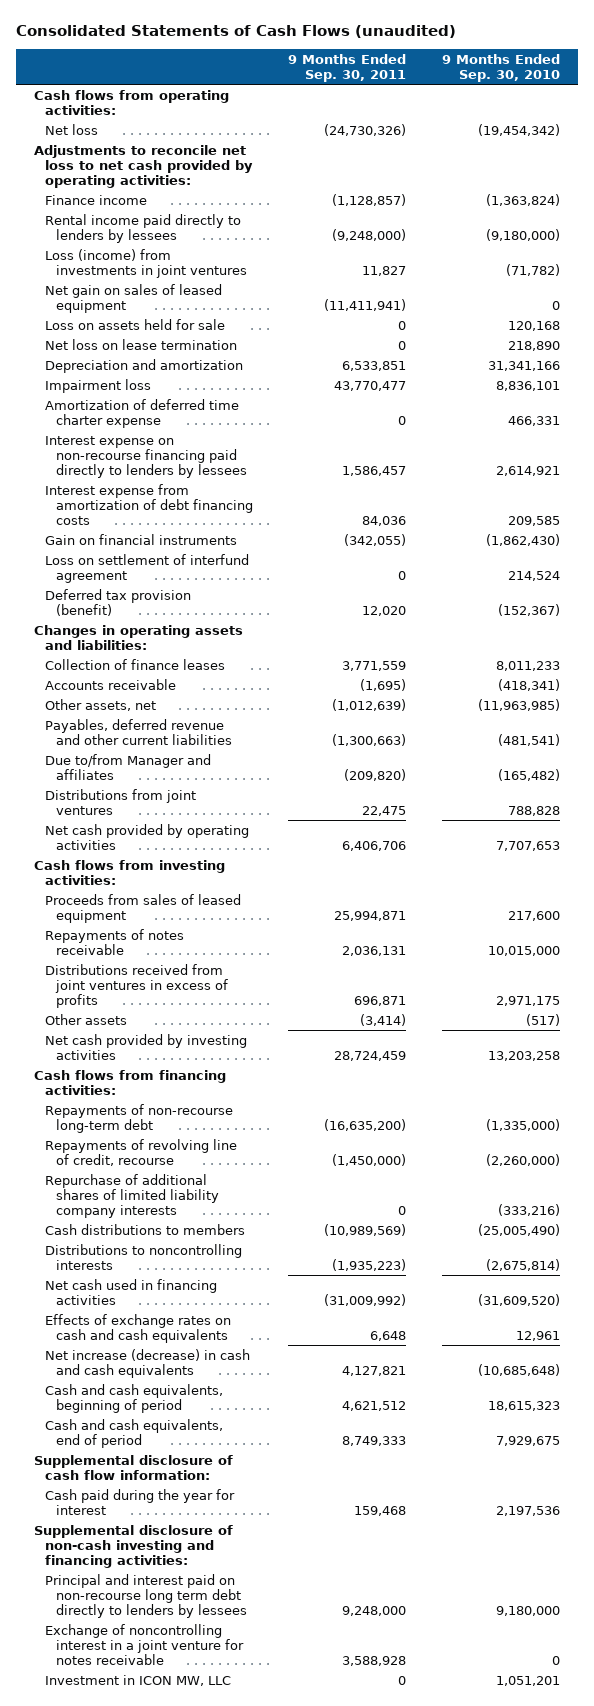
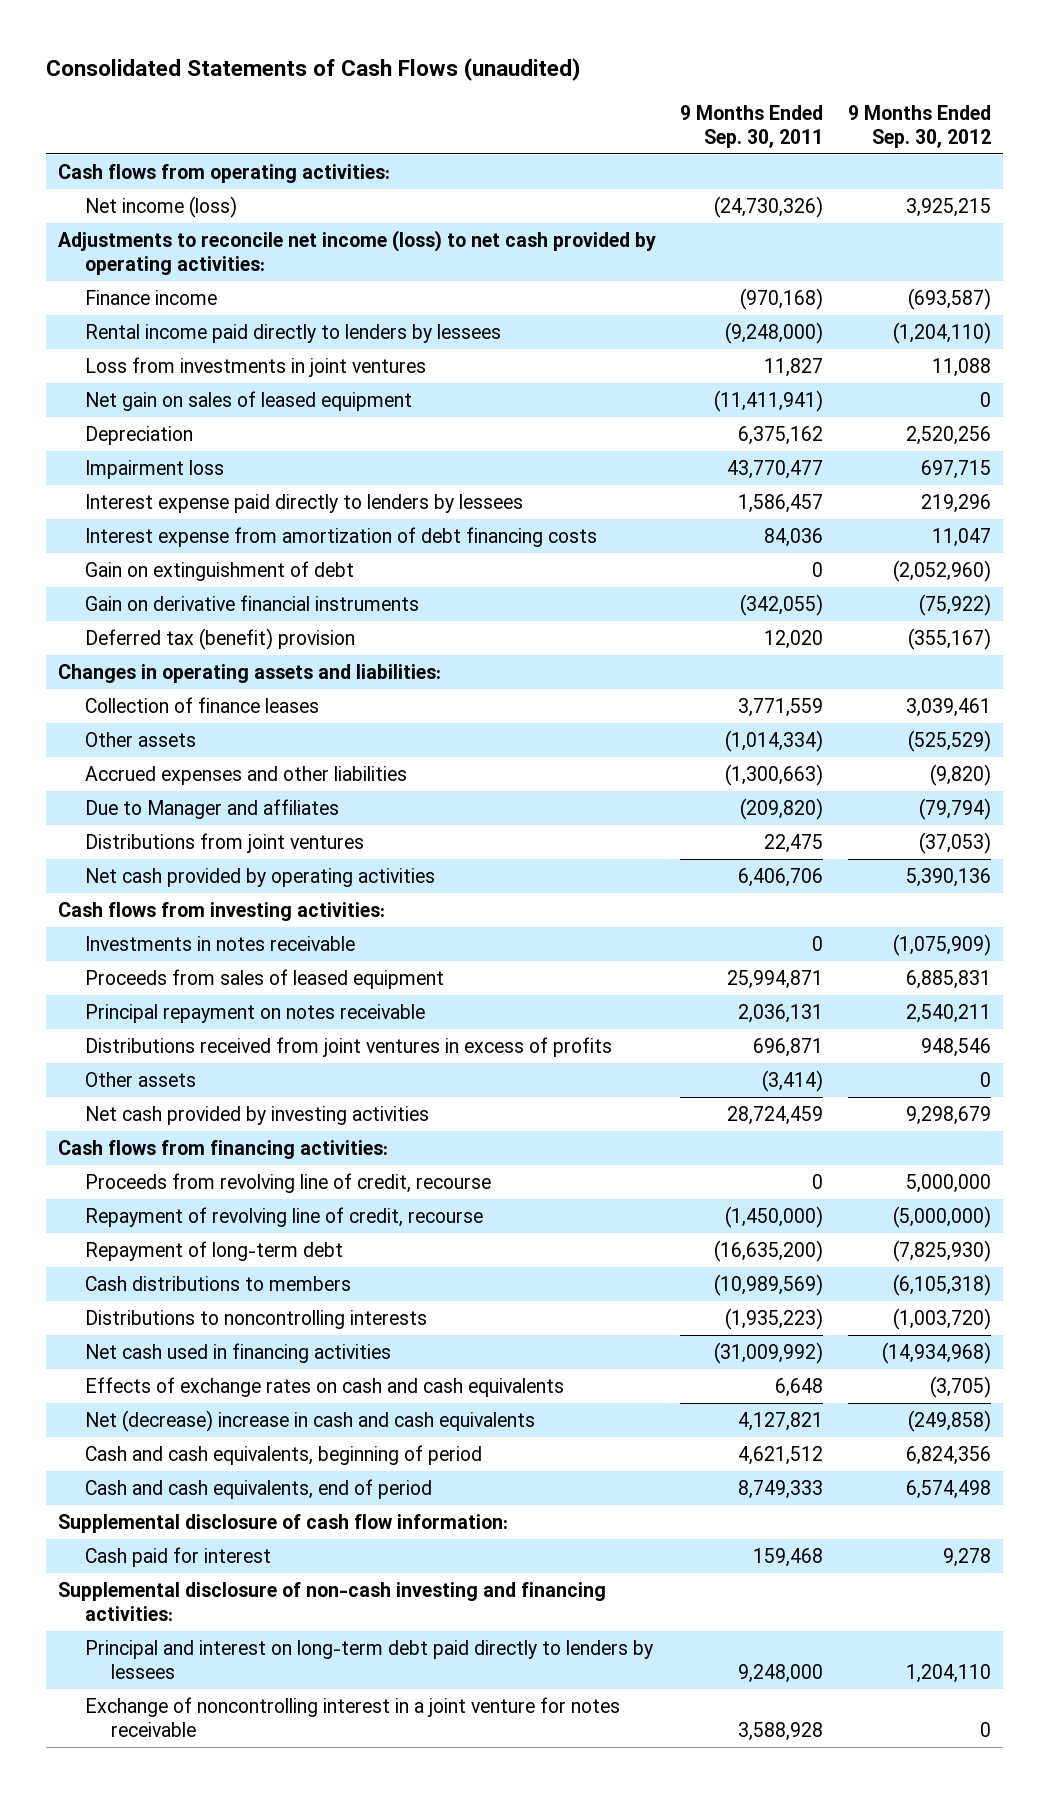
- | 9 Months Ended Sep. 30, 2011 | 9 Months Ended Sep. 30, 2010
+ | 9 Months Ended Sep. 30, 2011 | 9 Months Ended Sep. 30, 2012
- Net loss | (24,730,326) | (19,454,342)
- Adjustments to reconcile net loss to net cash provided by operating activities:
- Finance income | (1,128,857) | (1,363,824)
+ Net income (loss) | (24,730,326) | 3,925,215
+ Adjustments to reconcile net income (loss) to net cash provided by operating activities:
+ Finance income | (970,168) | (693,587)
- Loss (income) from investments in joint ventures | 11,827 | (71,782)
+ Loss from investments in joint ventures | 11,827 | 11,088
- Loss on assets held for sale | 0 | 120,168
- Net loss on lease termination | 0 | 218,890
- Depreciation and amortization | 6,533,851 | 31,341,166
+ Depreciation | 6,375,162 | 2,520,256
- Amortization of deferred time charter expense | 0 | 466,331
- Interest expense on non-recourse financing paid directly to lenders by lessees | 1,586,457 | 2,614,921
+ Interest expense paid directly to lenders by lessees | 1,586,457 | 219,296
- Gain on financial instruments | (342,055) | (1,862,430)
- Loss on settlement of interfund agreement | 0 | 214,524
- Deferred tax provision (benefit) | 12,020 | (152,367)
+ Gain on extinguishment of debt | 0 | (2,052,960)
+ Gain on derivative financial instruments | (342,055) | (75,922)
+ Deferred tax (benefit) provision | 12,020 | (355,167)
- Accounts receivable | (1,695) | (418,341)
- Other assets, net | (1,012,639) | (11,963,985)
- Payables, deferred revenue and other current liabilities | (1,300,663) | (481,541)
- Due to/from Manager and affiliates | (209,820) | (165,482)
+ Other assets | (1,014,334) | (525,529)
+ Accrued expenses and other liabilities | (1,300,663) | (9,820)
+ Due to Manager and affiliates | (209,820) | (79,794)
+ Investments in notes receivable | 0 | (1,075,909)
- Repayments of notes receivable | 2,036,131 | 10,015,000
+ Principal repayment on notes receivable | 2,036,131 | 2,540,211
- Repayments of non-recourse long-term debt | (16,635,200) | (1,335,000)
- Repayments of revolving line of credit, recourse | (1,450,000) | (2,260,000)
- Repurchase of additional shares of limited liability company interests | 0 | (333,216)
+ Proceeds from revolving line of credit, recourse | 0 | 5,000,000
+ Repayment of revolving line of credit, recourse | (1,450,000) | (5,000,000)
+ Repayment of long-term debt | (16,635,200) | (7,825,930)
- Net increase (decrease) in cash and cash equivalents | 4,127,821 | (10,685,648)
+ Net (decrease) increase in cash and cash equivalents | 4,127,821 | (249,858)
- Cash paid during the year for interest | 159,468 | 2,197,536
+ Cash paid for interest | 159,468 | 9,278
- Principal and interest paid on non-recourse long term debt directly to lenders by lessees | 9,248,000 | 9,180,000
+ Principal and interest on long-term debt paid directly to lenders by lessees | 9,248,000 | 1,204,110
- Investment in ICON MW, LLC | 0 | 1,051,201

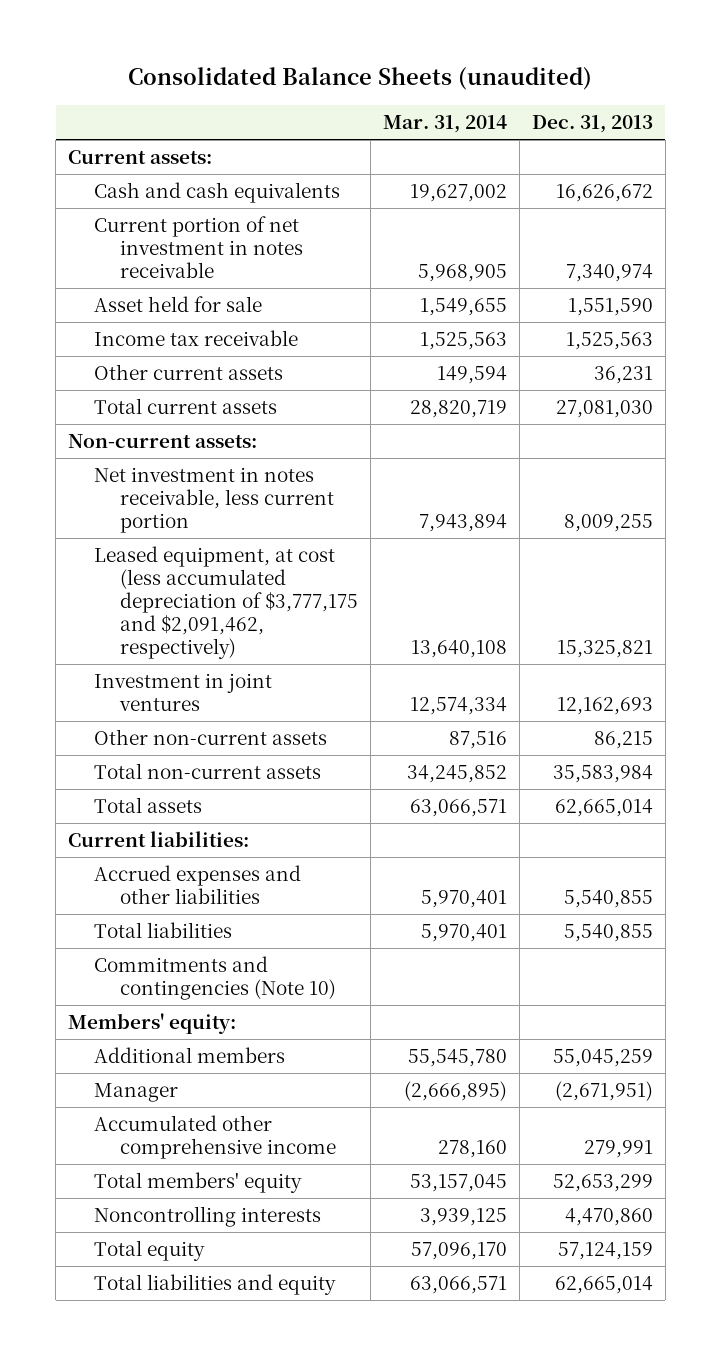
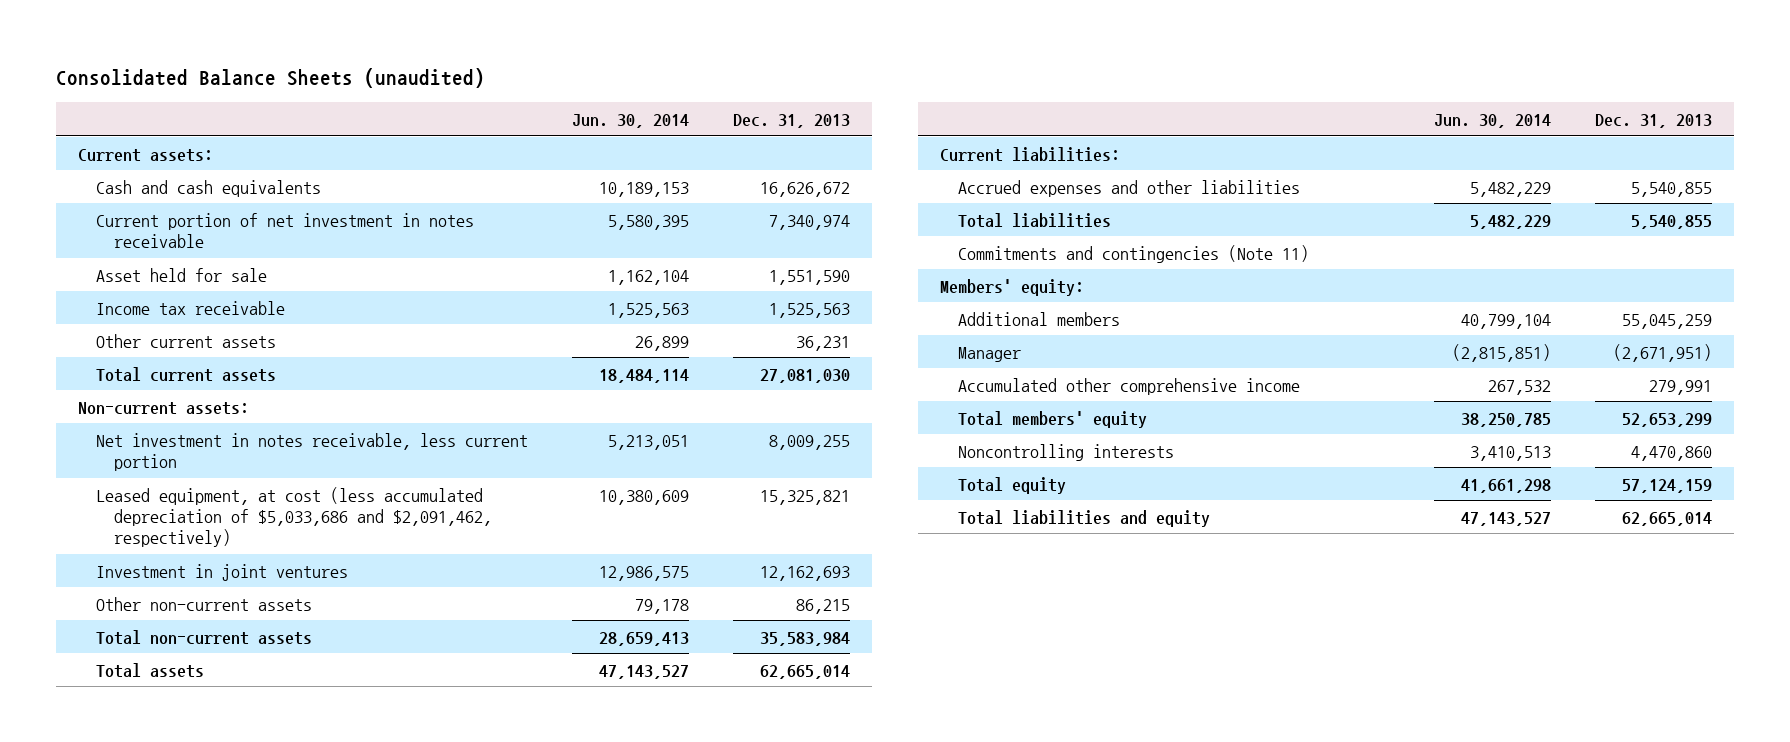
- | Mar. 31, 2014 | Dec. 31, 2013
+ | Jun. 30, 2014 | Dec. 31, 2013
- Leased equipment, at cost (less accumulated depreciation of $3,777,175 and $2,091,462, respectively) | 13,640,108 | 15,325,821
+ Leased equipment, at cost (less accumulated depreciation of $5,033,686 and $2,091,462, respectively) | 10,380,609 | 15,325,821
- Commitments and contingencies (Note 10)
+ Commitments and contingencies (Note 11)

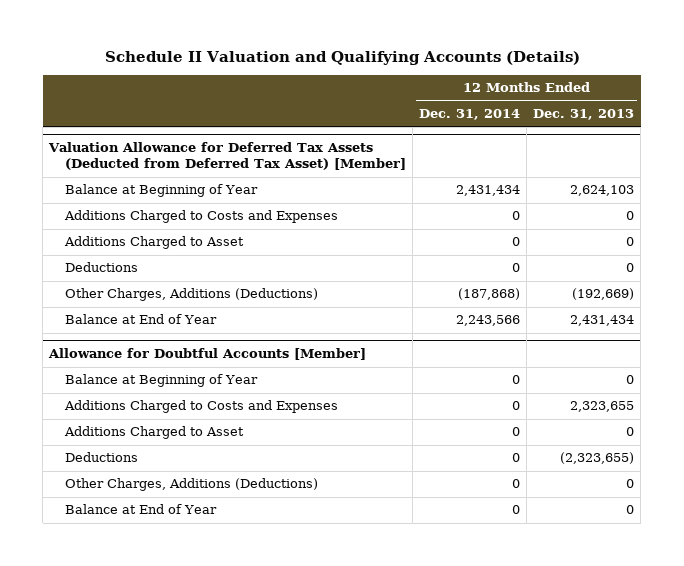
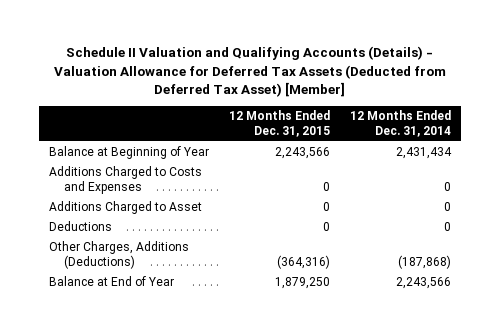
- Schedule II Valuation and Qualifying Accounts (Details)
+ Schedule II Valuation and Qualifying Accounts (Details) - Valuation Allowance for Deferred Tax Assets (Deducted from Deferred Tax Asset) [Member]
- | 12 Months Ended Dec. 31, 2014 | 12 Months Ended Dec. 31, 2013
+ | 12 Months Ended Dec. 31, 2015 | 12 Months Ended Dec. 31, 2014
- Valuation Allowance for Deferred Tax Assets (Deducted from Deferred Tax Asset) [Member]
- Allowance for Doubtful Accounts [Member]
- Balance at Beginning of Year | 0 | 0
- Additions Charged to Costs and Expenses | 0 | 2,323,655
- Additions Charged to Asset | 0 | 0
- Deductions | 0 | (2,323,655)
- Other Charges, Additions (Deductions) | 0 | 0
- Balance at End of Year | 0 | 0

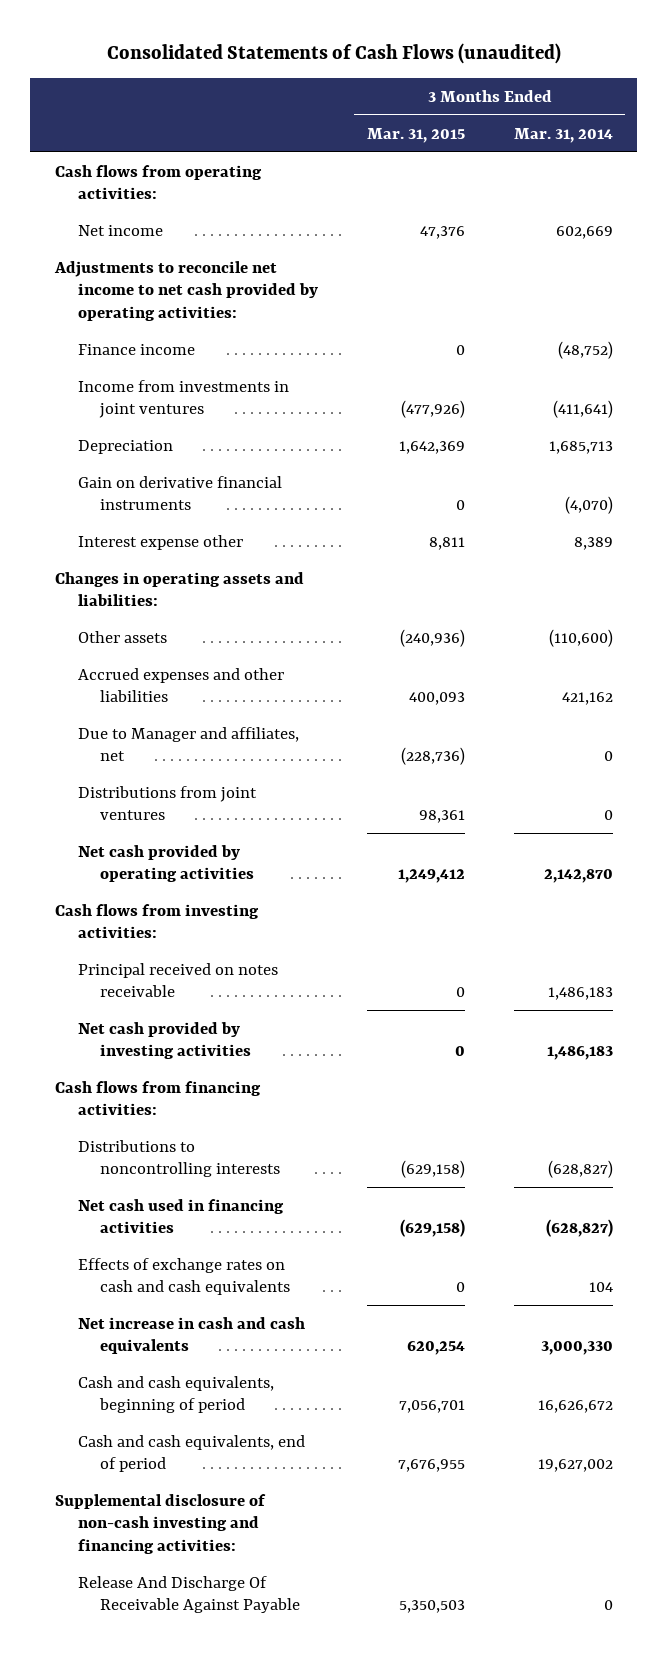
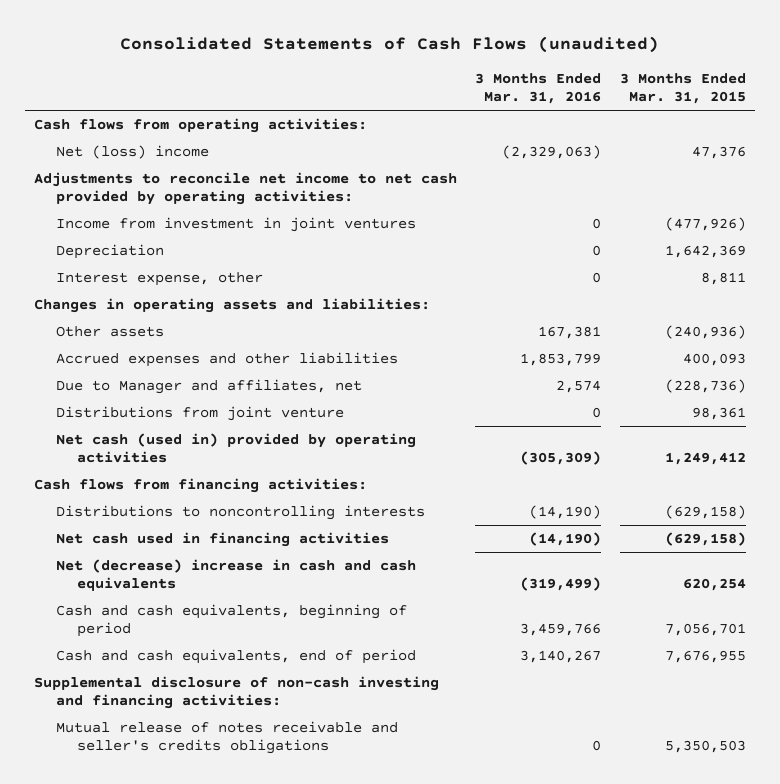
- | 3 Months Ended Mar. 31, 2015 | 3 Months Ended Mar. 31, 2014
+ | 3 Months Ended Mar. 31, 2016 | 3 Months Ended Mar. 31, 2015
- Net income | 47,376 | 602,669
+ Net (loss) income | (2,329,063) | 47,376
- Finance income | 0 | (48,752)
- Income from investments in joint ventures | (477,926) | (411,641)
+ Income from investment in joint ventures | 0 | (477,926)
- Gain on derivative financial instruments | 0 | (4,070)
- Interest expense other | 8,811 | 8,389
+ Interest expense, other | 0 | 8,811
- Distributions from joint ventures | 98,361 | 0
- Net cash provided by operating activities | 1,249,412 | 2,142,870
- Cash flows from investing activities:
- Principal received on notes receivable | 0 | 1,486,183
- Net cash provided by investing activities | 0 | 1,486,183
+ Distributions from joint venture | 0 | 98,361
+ Net cash (used in) provided by operating activities | (305,309) | 1,249,412
- Effects of exchange rates on cash and cash equivalents | 0 | 104
- Net increase in cash and cash equivalents | 620,254 | 3,000,330
+ Net (decrease) increase in cash and cash equivalents | (319,499) | 620,254
- Release And Discharge Of Receivable Against Payable | 5,350,503 | 0
+ Mutual release of notes receivable and seller's credits obligations | 0 | 5,350,503

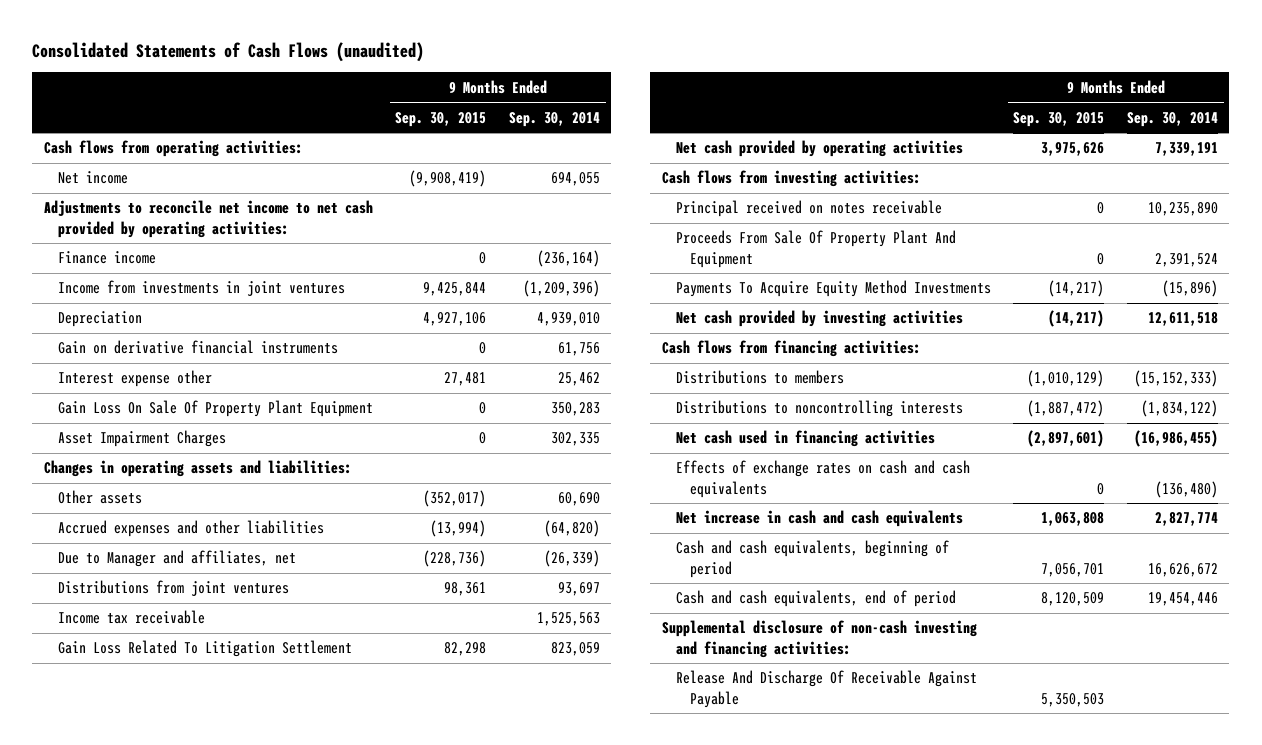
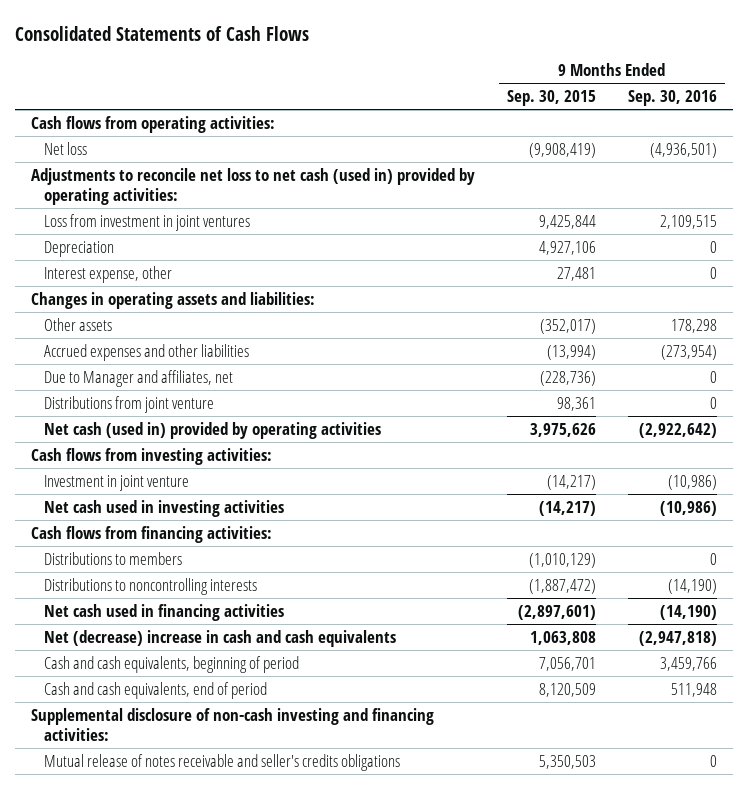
- Consolidated Statements of Cash Flows (unaudited)
+ Consolidated Statements of Cash Flows
- | 9 Months Ended Sep. 30, 2015 | 9 Months Ended Sep. 30, 2014
+ | 9 Months Ended Sep. 30, 2015 | 9 Months Ended Sep. 30, 2016
- Net income | (9,908,419) | 694,055
- Adjustments to reconcile net income to net cash provided by operating activities:
- Finance income | 0 | (236,164)
- Income from investments in joint ventures | 9,425,844 | (1,209,396)
+ Net loss | (9,908,419) | (4,936,501)
+ Adjustments to reconcile net loss to net cash (used in) provided by operating activities:
+ Loss from investment in joint ventures | 9,425,844 | 2,109,515
- Gain on derivative financial instruments | 0 | 61,756
- Interest expense other | 27,481 | 25,462
- Gain Loss On Sale Of Property Plant Equipment | 0 | 350,283
- Asset Impairment Charges | 0 | 302,335
+ Interest expense, other | 27,481 | 0
- Distributions from joint ventures | 98,361 | 93,697
- Income tax receivable | | 1,525,563
- Gain Loss Related To Litigation Settlement | 82,298 | 823,059
- Net cash provided by operating activities | 3,975,626 | 7,339,191
+ Distributions from joint venture | 98,361 | 0
+ Net cash (used in) provided by operating activities | 3,975,626 | (2,922,642)
- Principal received on notes receivable | 0 | 10,235,890
- Proceeds From Sale Of Property Plant And Equipment | 0 | 2,391,524
- Payments To Acquire Equity Method Investments | (14,217) | (15,896)
- Net cash provided by investing activities | (14,217) | 12,611,518
+ Investment in joint venture | (14,217) | (10,986)
+ Net cash used in investing activities | (14,217) | (10,986)
- Effects of exchange rates on cash and cash equivalents | 0 | (136,480)
- Net increase in cash and cash equivalents | 1,063,808 | 2,827,774
+ Net (decrease) increase in cash and cash equivalents | 1,063,808 | (2,947,818)
- Release And Discharge Of Receivable Against Payable | 5,350,503 |
+ Mutual release of notes receivable and seller's credits obligations | 5,350,503 | 0

